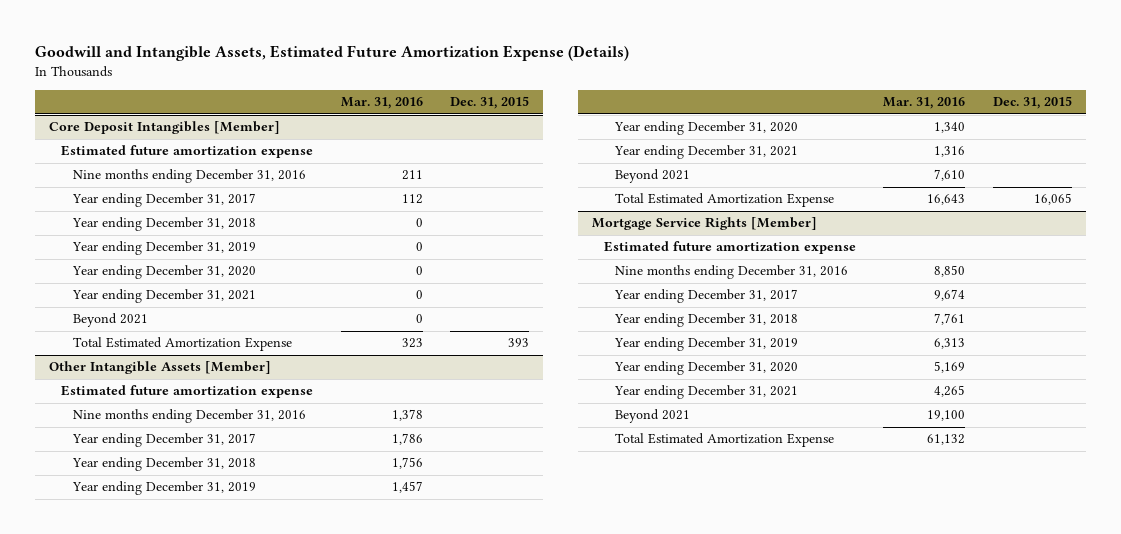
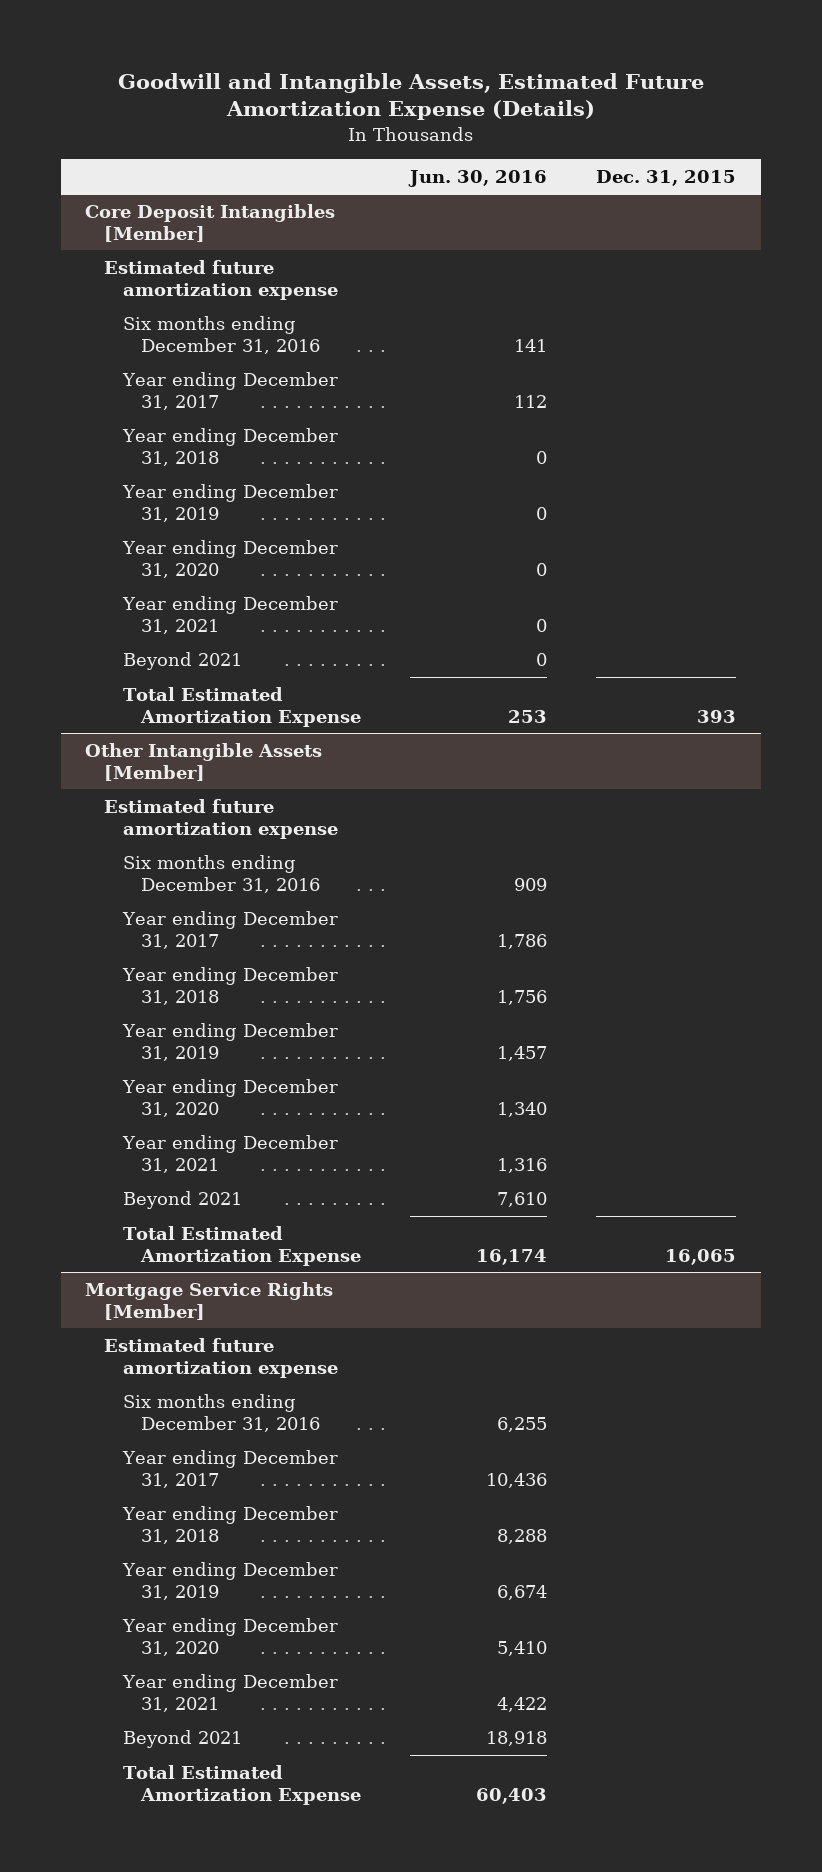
- | Mar. 31, 2016 | Dec. 31, 2015
+ | Jun. 30, 2016 | Dec. 31, 2015
@ Core Deposit Intangibles [Member]
- Nine months ending December 31, 2016 | 211 |
+ Six months ending December 31, 2016 | 141 |
@ Other Intangible Assets [Member]
- Nine months ending December 31, 2016 | 1,378 |
+ Six months ending December 31, 2016 | 909 |
@ Mortgage Service Rights [Member]
- Nine months ending December 31, 2016 | 8,850 |
+ Six months ending December 31, 2016 | 6,255 |

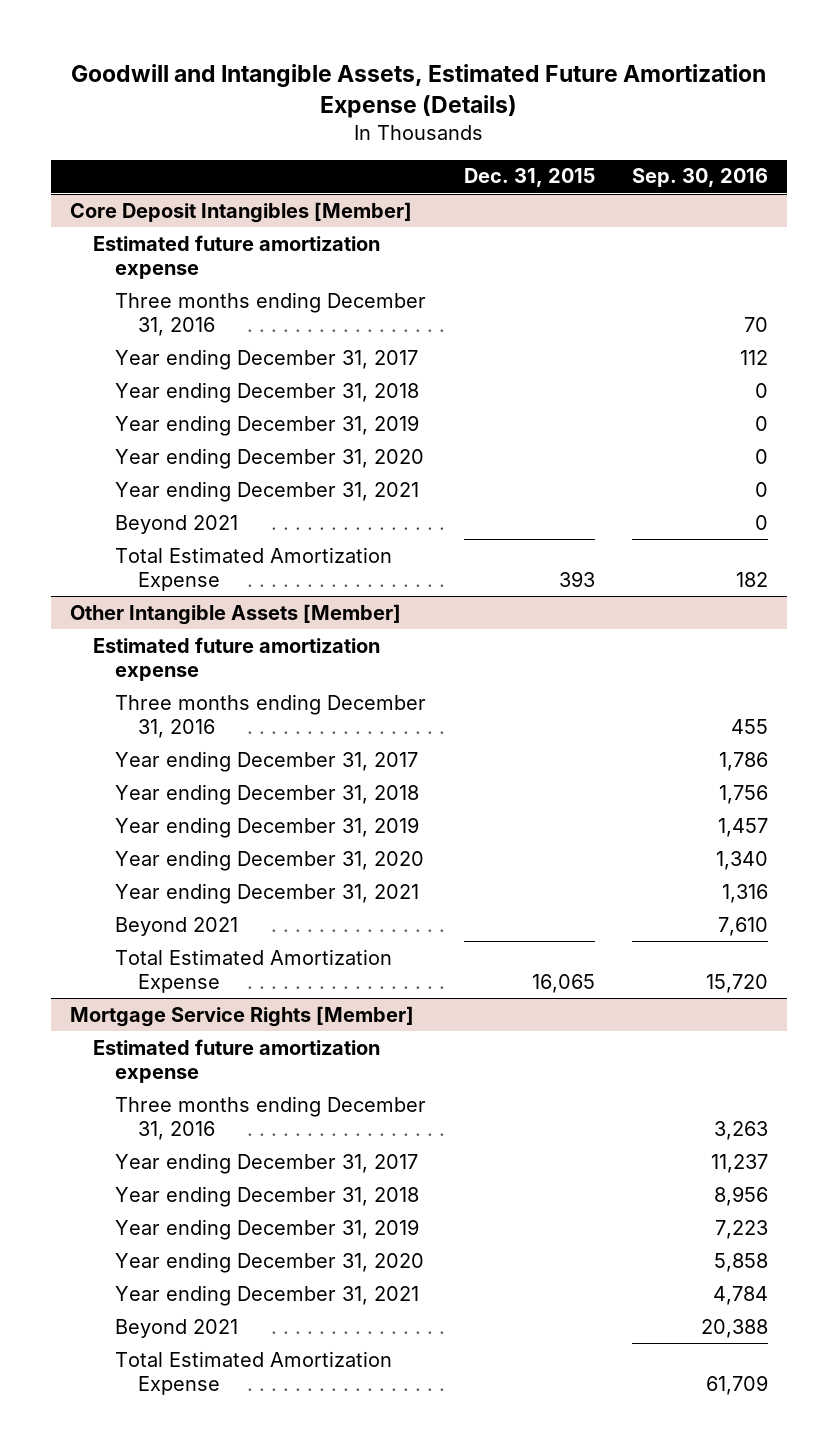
- | Jun. 30, 2016 | Dec. 31, 2015
+ | Dec. 31, 2015 | Sep. 30, 2016
@ Core Deposit Intangibles [Member]
- Six months ending December 31, 2016 | 141 |
+ Three months ending December 31, 2016 | | 70
@ Other Intangible Assets [Member]
- Six months ending December 31, 2016 | 909 |
+ Three months ending December 31, 2016 | | 455
@ Mortgage Service Rights [Member]
- Six months ending December 31, 2016 | 6,255 |
+ Three months ending December 31, 2016 | | 3,263

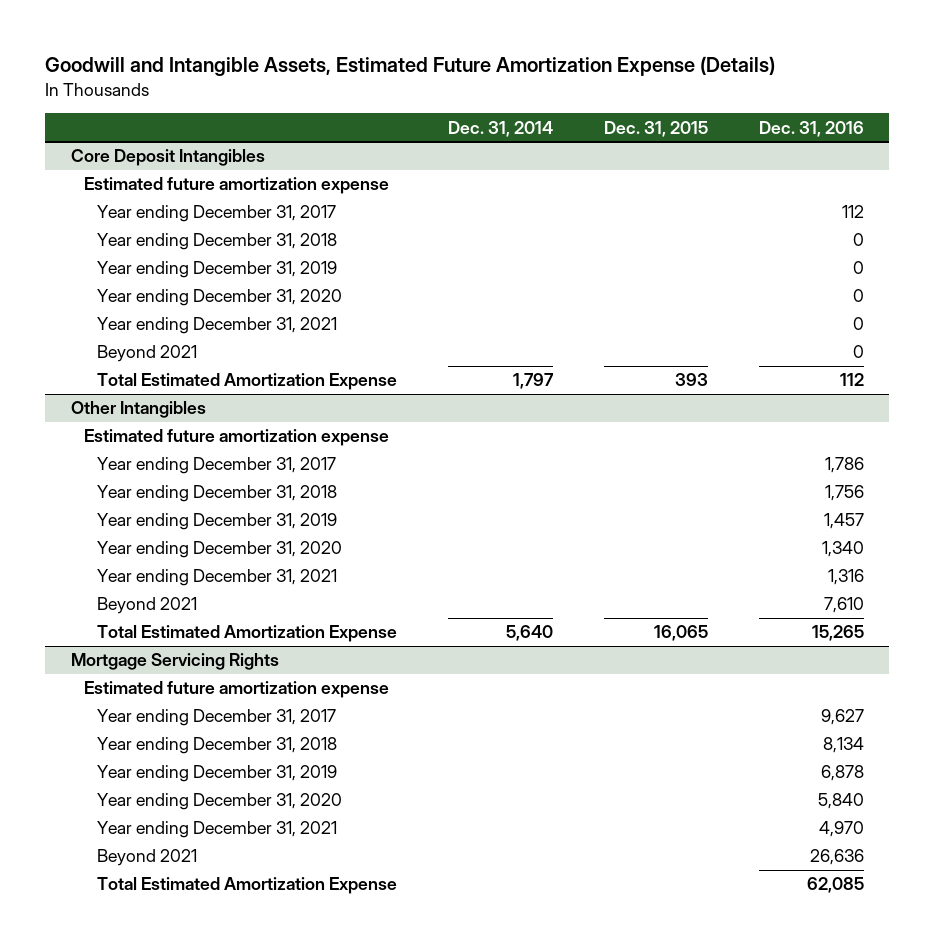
- | Dec. 31, 2015 | Sep. 30, 2016
+ | Dec. 31, 2014 | Dec. 31, 2015 | Dec. 31, 2016
- Core Deposit Intangibles [Member]
+ Core Deposit Intangibles
- Three months ending December 31, 2016 | | 70
- Other Intangible Assets [Member]
+ Other Intangibles
- Three months ending December 31, 2016 | | 455
- Mortgage Service Rights [Member]
+ Mortgage Servicing Rights
- Three months ending December 31, 2016 | | 3,263

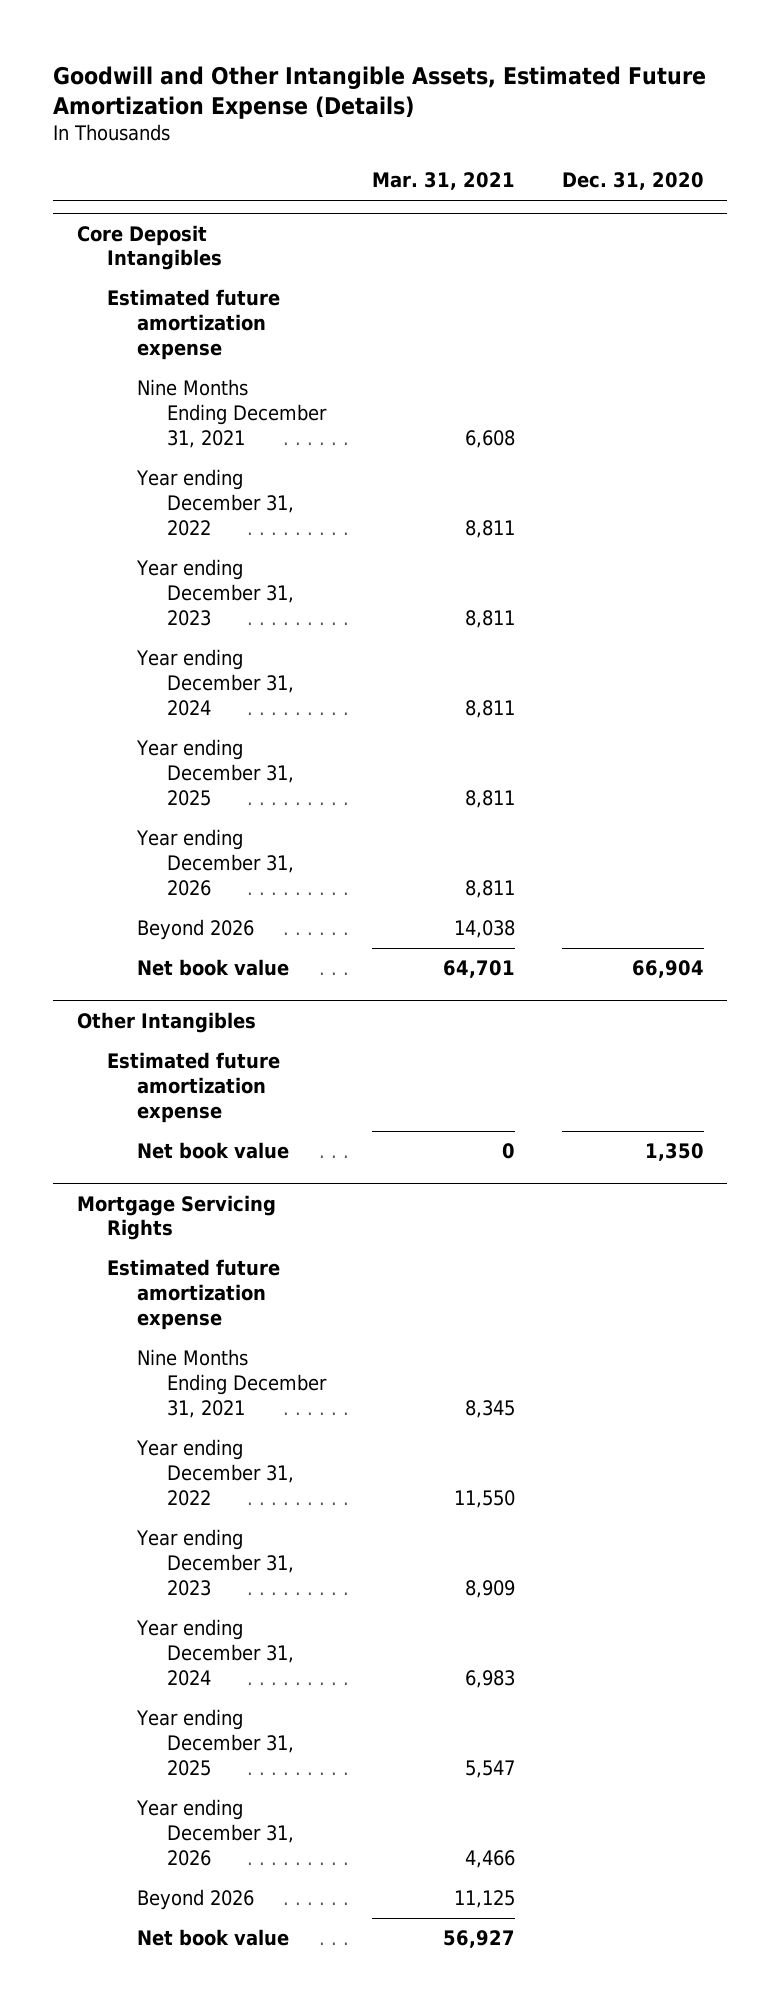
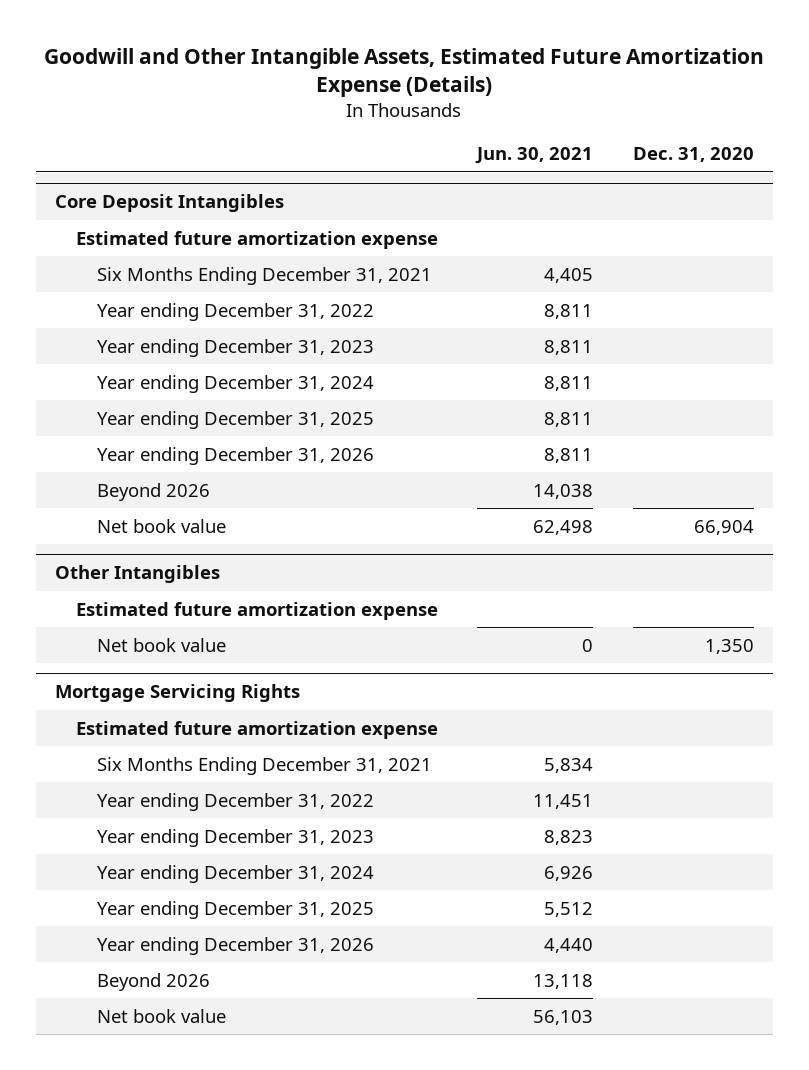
- | Mar. 31, 2021 | Dec. 31, 2020
+ | Jun. 30, 2021 | Dec. 31, 2020
@ Core Deposit Intangibles
- Nine Months Ending December 31, 2021 | 6,608 |
+ Six Months Ending December 31, 2021 | 4,405 |
@ Mortgage Servicing Rights
- Nine Months Ending December 31, 2021 | 8,345 |
+ Six Months Ending December 31, 2021 | 5,834 |

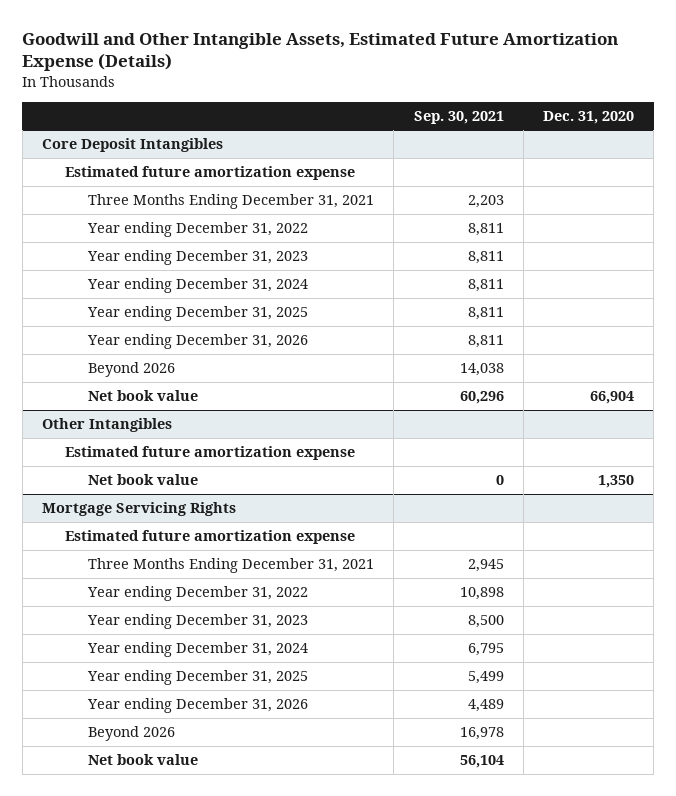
- | Jun. 30, 2021 | Dec. 31, 2020
+ | Sep. 30, 2021 | Dec. 31, 2020
@ Core Deposit Intangibles
- Six Months Ending December 31, 2021 | 4,405 |
+ Three Months Ending December 31, 2021 | 2,203 |
@ Mortgage Servicing Rights
- Six Months Ending December 31, 2021 | 5,834 |
+ Three Months Ending December 31, 2021 | 2,945 |

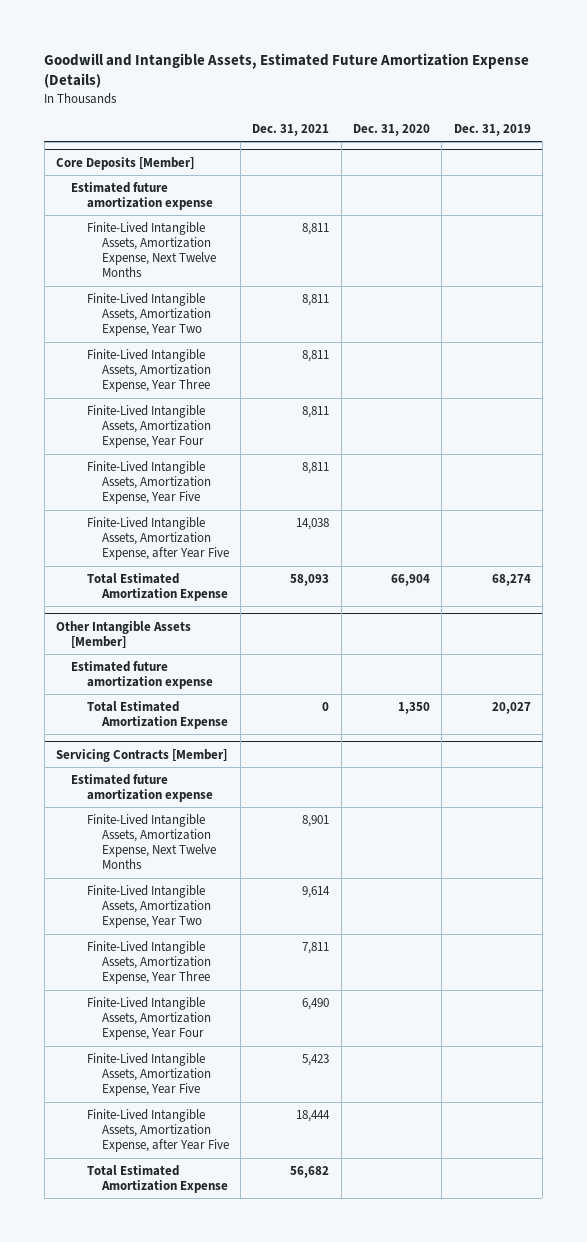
- Goodwill and Other Intangible Assets, Estimated Future Amortization Expense (Details)
+ Goodwill and Intangible Assets, Estimated Future Amortization Expense (Details)
- | Sep. 30, 2021 | Dec. 31, 2020
+ | Dec. 31, 2021 | Dec. 31, 2020 | Dec. 31, 2019
- Core Deposit Intangibles
+ Core Deposits [Member]
- Three Months Ending December 31, 2021 | 2,203 |
- Year ending December 31, 2022 | 8,811 |
- Year ending December 31, 2023 | 8,811 |
- Year ending December 31, 2024 | 8,811 |
- Year ending December 31, 2025 | 8,811 |
- Year ending December 31, 2026 | 8,811 |
- Beyond 2026 | 14,038 |
- Net book value | 60,296 | 66,904
- Other Intangibles
+ Finite-Lived Intangible Assets, Amortization Expense, Next Twelve Months | 8,811 | |
+ Finite-Lived Intangible Assets, Amortization Expense, Year Two | 8,811 | |
+ Finite-Lived Intangible Assets, Amortization Expense, Year Three | 8,811 | |
+ Finite-Lived Intangible Assets, Amortization Expense, Year Four | 8,811 | |
+ Finite-Lived Intangible Assets, Amortization Expense, Year Five | 8,811 | |
+ Finite-Lived Intangible Assets, Amortization Expense, after Year Five | 14,038 | |
+ Total Estimated Amortization Expense | 58,093 | 66,904 | 68,274
+ Other Intangible Assets [Member]
- Net book value | 0 | 1,350
- Mortgage Servicing Rights
+ Total Estimated Amortization Expense | 0 | 1,350 | 20,027
+ Servicing Contracts [Member]
- Three Months Ending December 31, 2021 | 2,945 |
- Year ending December 31, 2022 | 10,898 |
- Year ending December 31, 2023 | 8,500 |
- Year ending December 31, 2024 | 6,795 |
- Year ending December 31, 2025 | 5,499 |
- Year ending December 31, 2026 | 4,489 |
- Beyond 2026 | 16,978 |
- Net book value | 56,104 |
+ Finite-Lived Intangible Assets, Amortization Expense, Next Twelve Months | 8,901 | |
+ Finite-Lived Intangible Assets, Amortization Expense, Year Two | 9,614 | |
+ Finite-Lived Intangible Assets, Amortization Expense, Year Three | 7,811 | |
+ Finite-Lived Intangible Assets, Amortization Expense, Year Four | 6,490 | |
+ Finite-Lived Intangible Assets, Amortization Expense, Year Five | 5,423 | |
+ Finite-Lived Intangible Assets, Amortization Expense, after Year Five | 18,444 | |
+ Total Estimated Amortization Expense | 56,682 | |

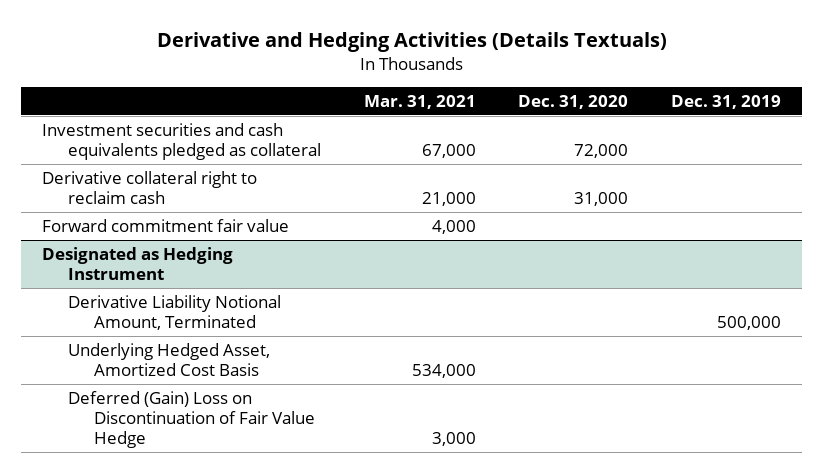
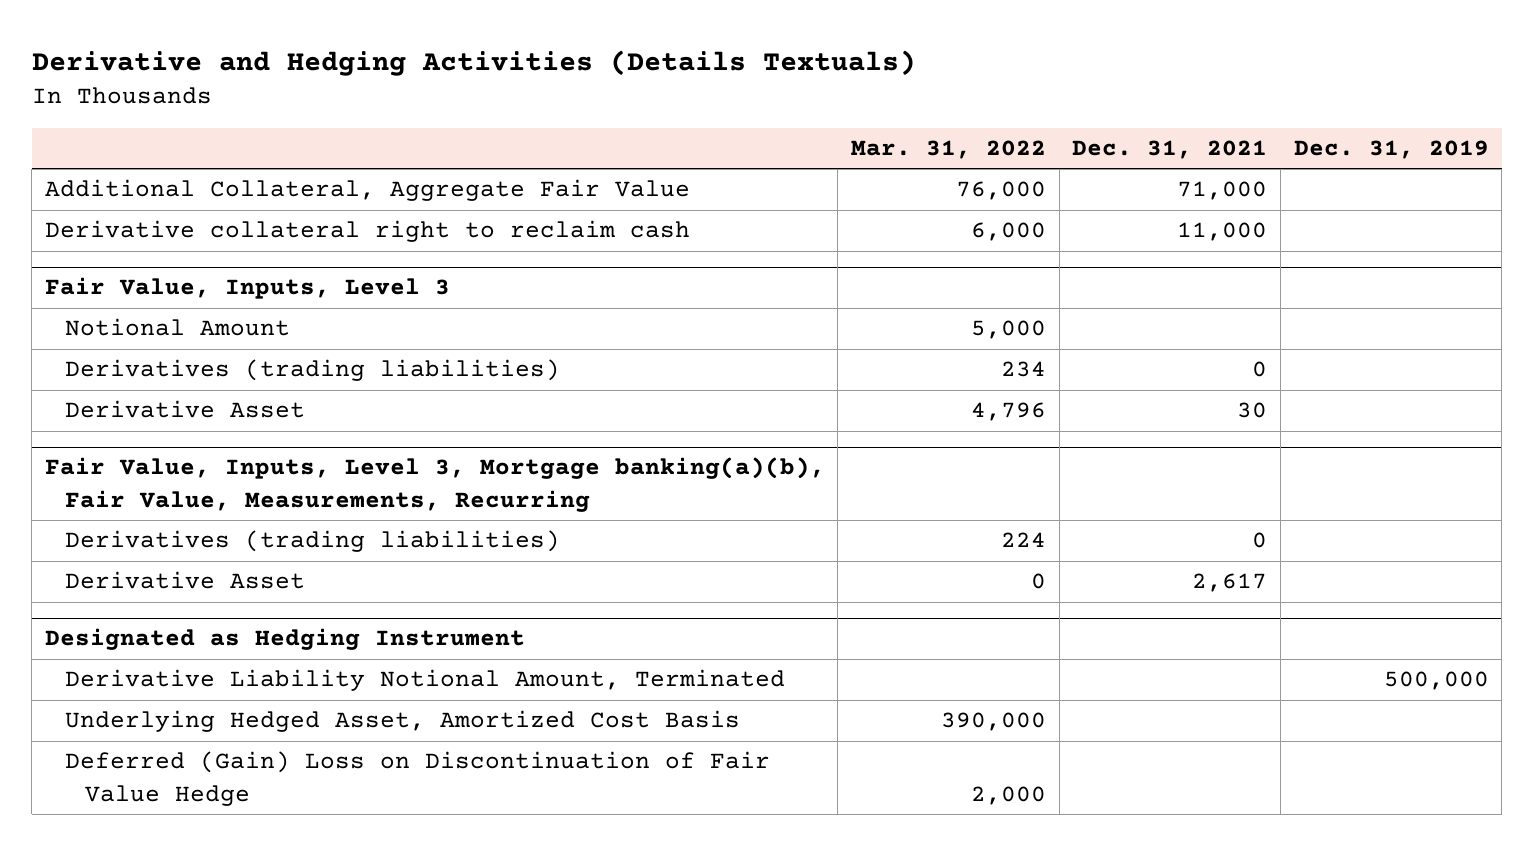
- | Mar. 31, 2021 | Dec. 31, 2020 | Dec. 31, 2019
+ | Mar. 31, 2022 | Dec. 31, 2021 | Dec. 31, 2019
- Investment securities and cash equivalents pledged as collateral | 67,000 | 72,000 |
+ Additional Collateral, Aggregate Fair Value | 76,000 | 71,000 |
- Forward commitment fair value | 4,000 | |
+ Fair Value, Inputs, Level 3
+ Notional Amount | 5,000 | |
+ Derivatives (trading liabilities) | 234 | 0 |
+ Derivative Asset | 4,796 | 30 |
+ Fair Value, Inputs, Level 3, Mortgage banking(a)(b), Fair Value, Measurements, Recurring
+ Derivatives (trading liabilities) | 224 | 0 |
+ Derivative Asset | 0 | 2,617 |

